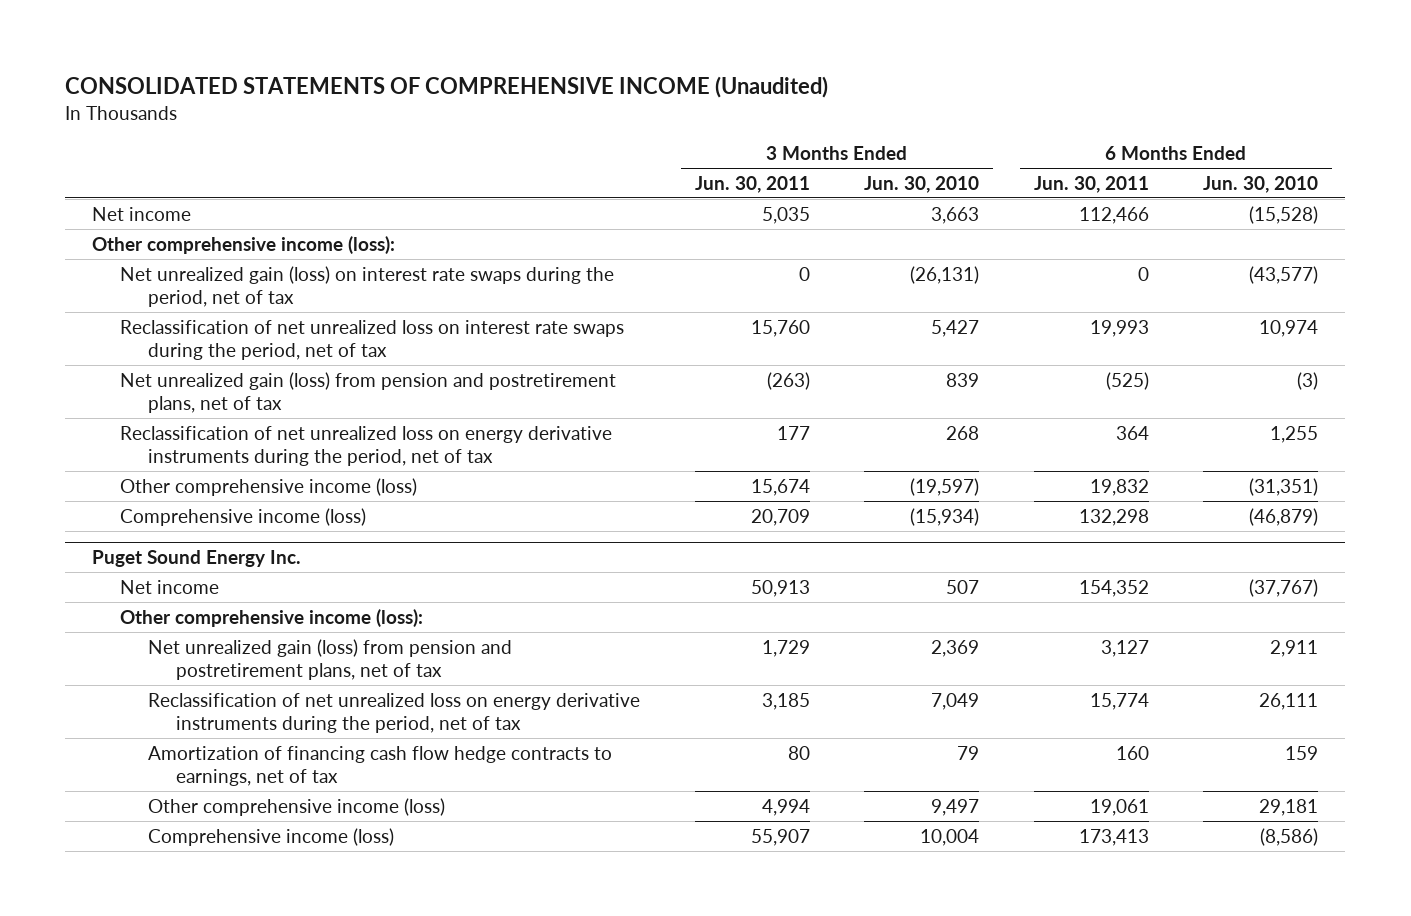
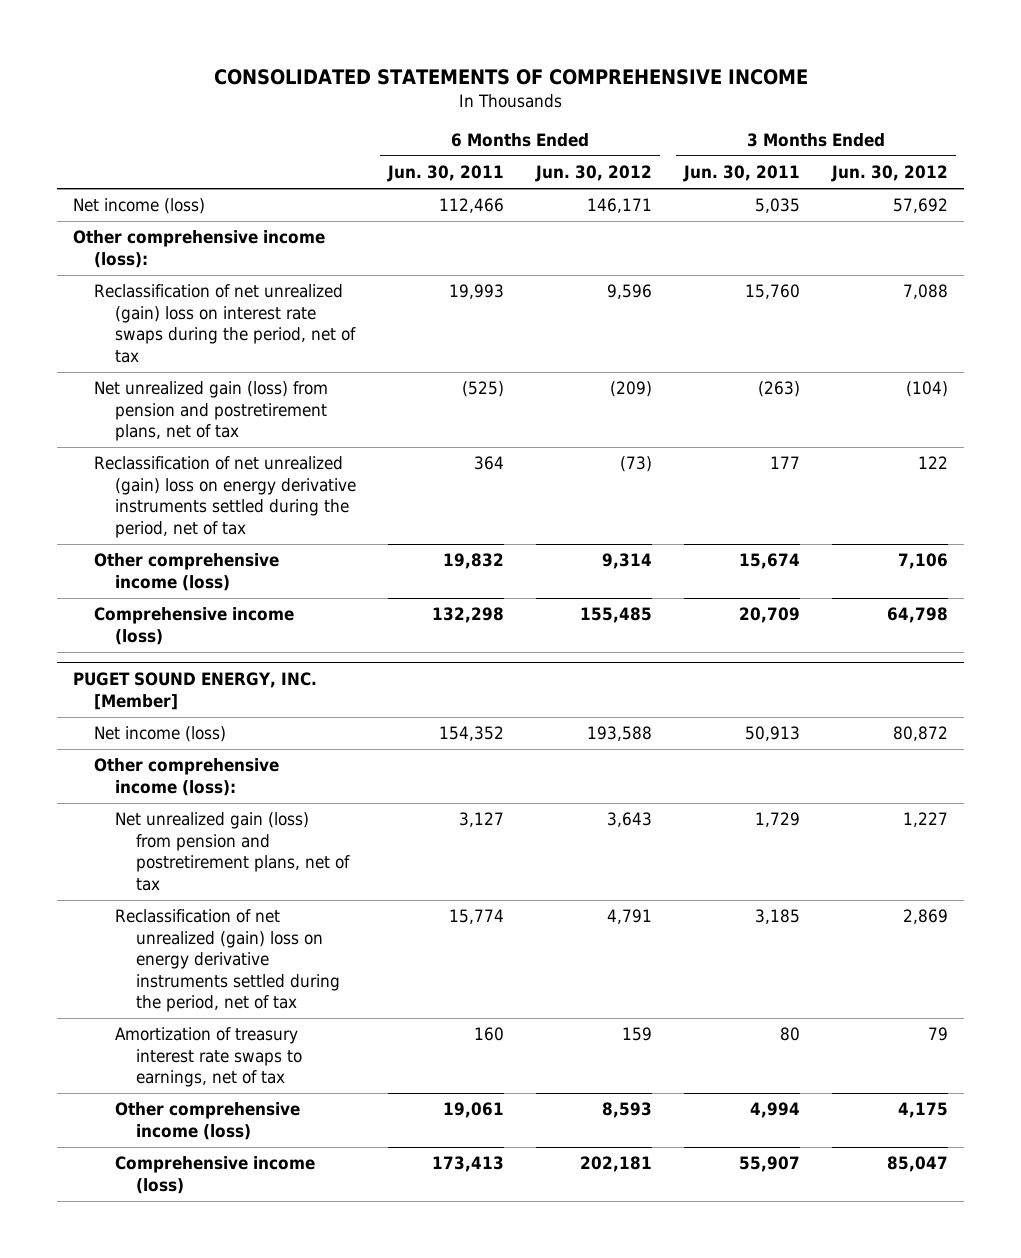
- CONSOLIDATED STATEMENTS OF COMPREHENSIVE INCOME (Unaudited)
+ CONSOLIDATED STATEMENTS OF COMPREHENSIVE INCOME
- | 3 Months Ended Jun. 30, 2011 | 3 Months Ended Jun. 30, 2010 | 6 Months Ended Jun. 30, 2011 | 6 Months Ended Jun. 30, 2010
+ | 6 Months Ended Jun. 30, 2011 | 6 Months Ended Jun. 30, 2012 | 3 Months Ended Jun. 30, 2011 | 3 Months Ended Jun. 30, 2012
- Net income | 5,035 | 3,663 | 112,466 | (15,528)
+ Net income (loss) | 112,466 | 146,171 | 5,035 | 57,692
- Net unrealized gain (loss) on interest rate swaps during the period, net of tax | 0 | (26,131) | 0 | (43,577)
- Reclassification of net unrealized loss on interest rate swaps during the period, net of tax | 15,760 | 5,427 | 19,993 | 10,974
+ Reclassification of net unrealized (gain) loss on interest rate swaps during the period, net of tax | 19,993 | 9,596 | 15,760 | 7,088
- Reclassification of net unrealized loss on energy derivative instruments during the period, net of tax | 177 | 268 | 364 | 1,255
+ Reclassification of net unrealized (gain) loss on energy derivative instruments settled during the period, net of tax | 364 | (73) | 177 | 122
- Puget Sound Energy Inc.
- Net income | 50,913 | 507 | 154,352 | (37,767)
+ PUGET SOUND ENERGY, INC. [Member]
+ Net income (loss) | 154,352 | 193,588 | 50,913 | 80,872
- Reclassification of net unrealized loss on energy derivative instruments during the period, net of tax | 3,185 | 7,049 | 15,774 | 26,111
- Amortization of financing cash flow hedge contracts to earnings, net of tax | 80 | 79 | 160 | 159
+ Reclassification of net unrealized (gain) loss on energy derivative instruments settled during the period, net of tax | 15,774 | 4,791 | 3,185 | 2,869
+ Amortization of treasury interest rate swaps to earnings, net of tax | 160 | 159 | 80 | 79

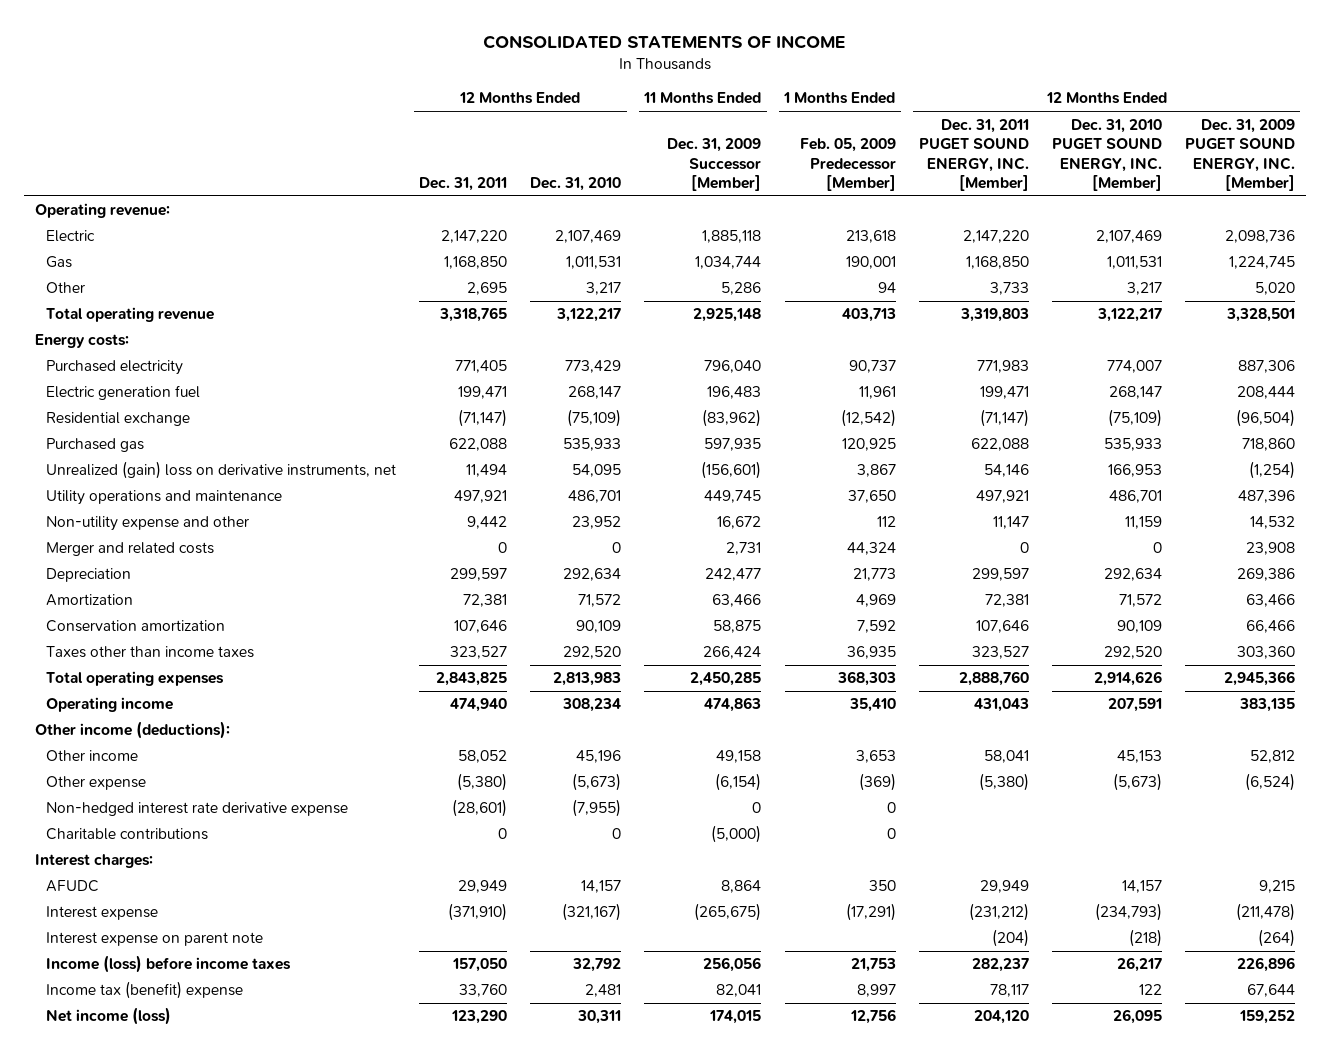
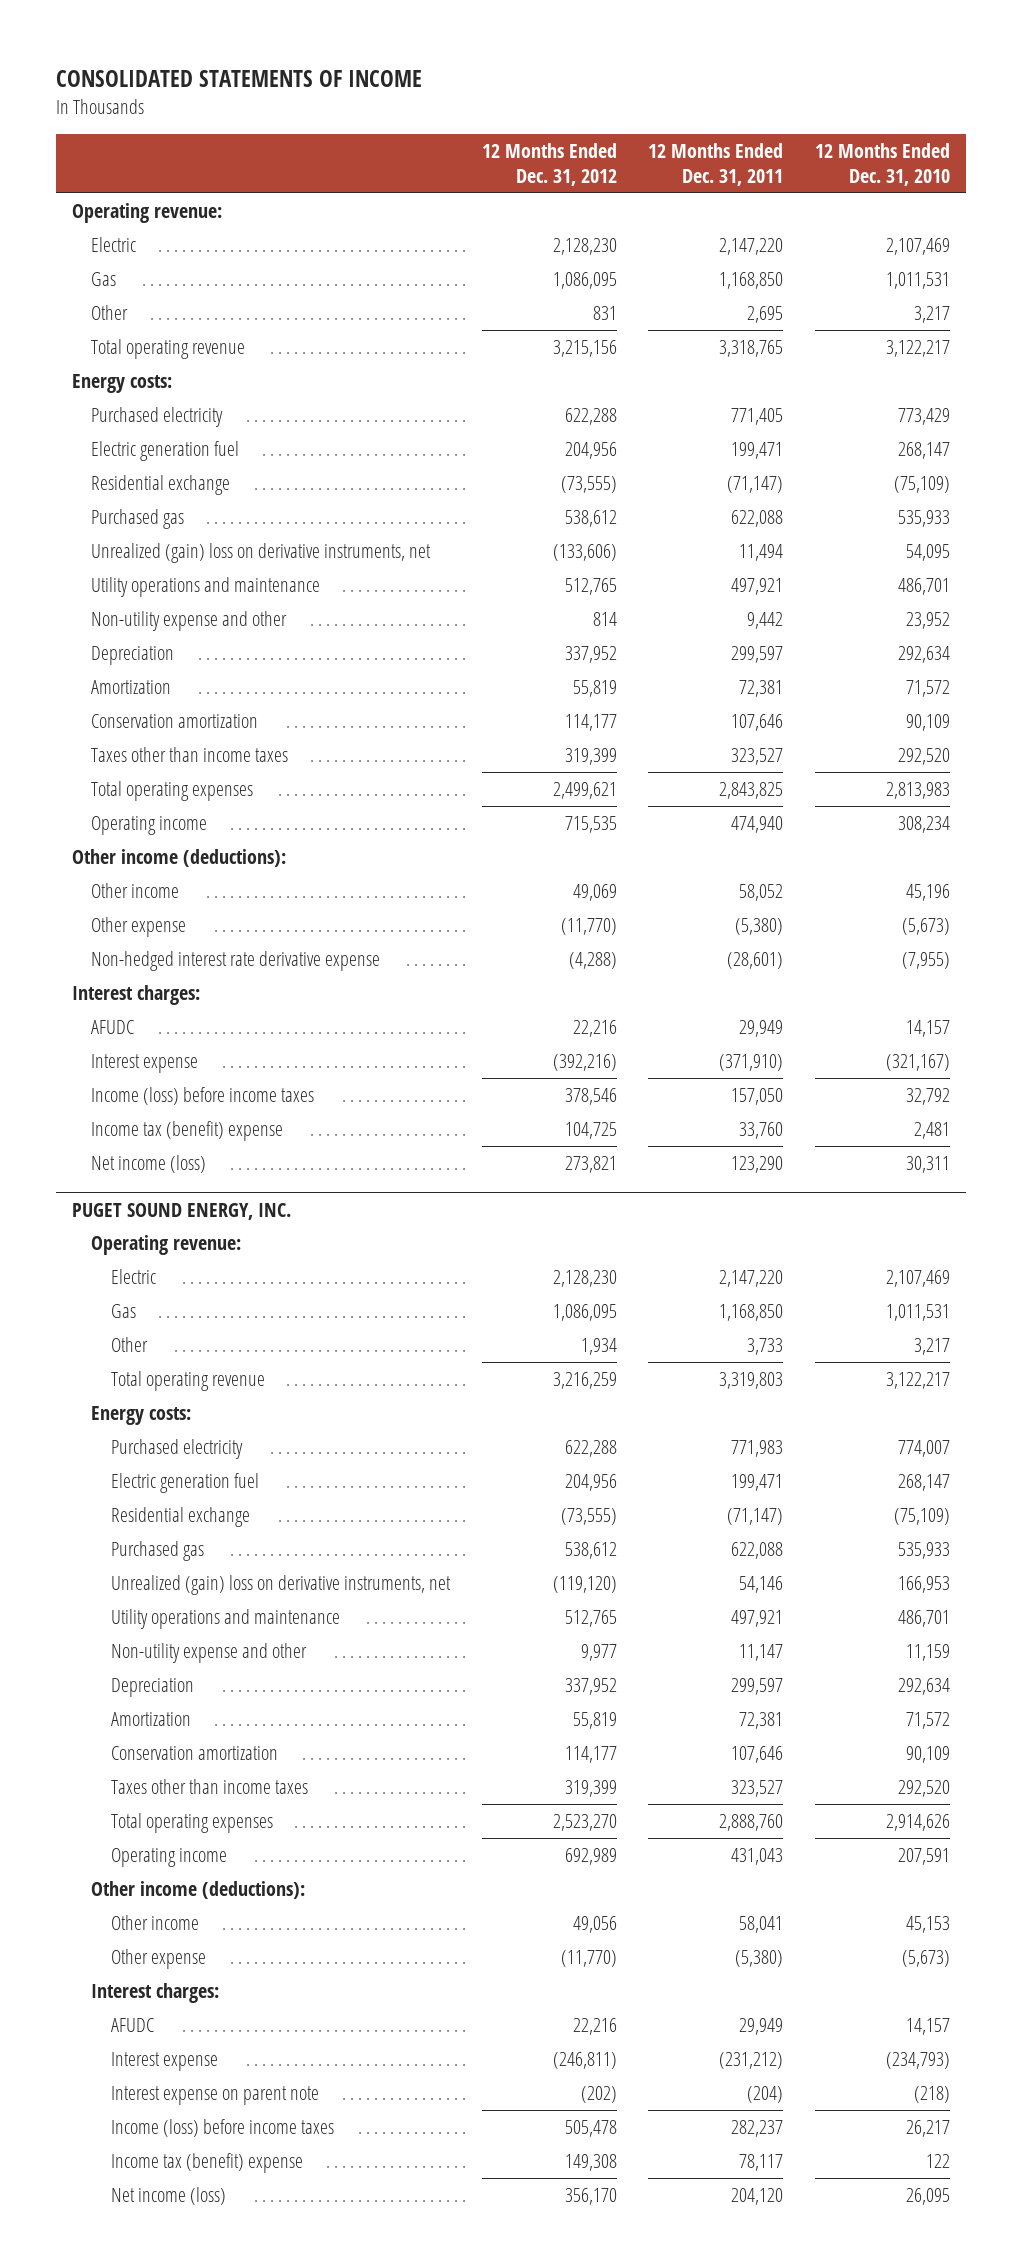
- | 12 Months Ended Dec. 31, 2011 | 12 Months Ended Dec. 31, 2010 | 11 Months Ended Dec. 31, 2009 Successor [Member] | 1 Months Ended Feb. 05, 2009 Predecessor [Member] | 12 Months Ended Dec. 31, 2011 PUGET SOUND ENERGY, INC. [Member] | 12 Months Ended Dec. 31, 2010 PUGET SOUND ENERGY, INC. [Member] | 12 Months Ended Dec. 31, 2009 PUGET SOUND ENERGY, INC. [Member]
+ | 12 Months Ended Dec. 31, 2012 | 12 Months Ended Dec. 31, 2011 | 12 Months Ended Dec. 31, 2010
- Merger and related costs | 0 | 0 | 2,731 | 44,324 | 0 | 0 | 23,908
- Charitable contributions | 0 | 0 | (5,000) | 0 | | |
- Interest expense on parent note | | | | | (204) | (218) | (264)
+ PUGET SOUND ENERGY, INC.
+ Operating revenue:
+ Electric | 2,128,230 | 2,147,220 | 2,107,469
+ Gas | 1,086,095 | 1,168,850 | 1,011,531
+ Other | 1,934 | 3,733 | 3,217
+ Total operating revenue | 3,216,259 | 3,319,803 | 3,122,217
+ Energy costs:
+ Purchased electricity | 622,288 | 771,983 | 774,007
+ Electric generation fuel | 204,956 | 199,471 | 268,147
+ Residential exchange | (73,555) | (71,147) | (75,109)
+ Purchased gas | 538,612 | 622,088 | 535,933
+ Unrealized (gain) loss on derivative instruments, net | (119,120) | 54,146 | 166,953
+ Utility operations and maintenance | 512,765 | 497,921 | 486,701
+ Non-utility expense and other | 9,977 | 11,147 | 11,159
+ Depreciation | 337,952 | 299,597 | 292,634
+ Amortization | 55,819 | 72,381 | 71,572
+ Conservation amortization | 114,177 | 107,646 | 90,109
+ Taxes other than income taxes | 319,399 | 323,527 | 292,520
+ Total operating expenses | 2,523,270 | 2,888,760 | 2,914,626
+ Operating income | 692,989 | 431,043 | 207,591
+ Other income (deductions):
+ Other income | 49,056 | 58,041 | 45,153
+ Other expense | (11,770) | (5,380) | (5,673)
+ Interest charges:
+ AFUDC | 22,216 | 29,949 | 14,157
+ Interest expense | (246,811) | (231,212) | (234,793)
+ Interest expense on parent note | (202) | (204) | (218)
+ Income (loss) before income taxes | 505,478 | 282,237 | 26,217
+ Income tax (benefit) expense | 149,308 | 78,117 | 122
+ Net income (loss) | 356,170 | 204,120 | 26,095

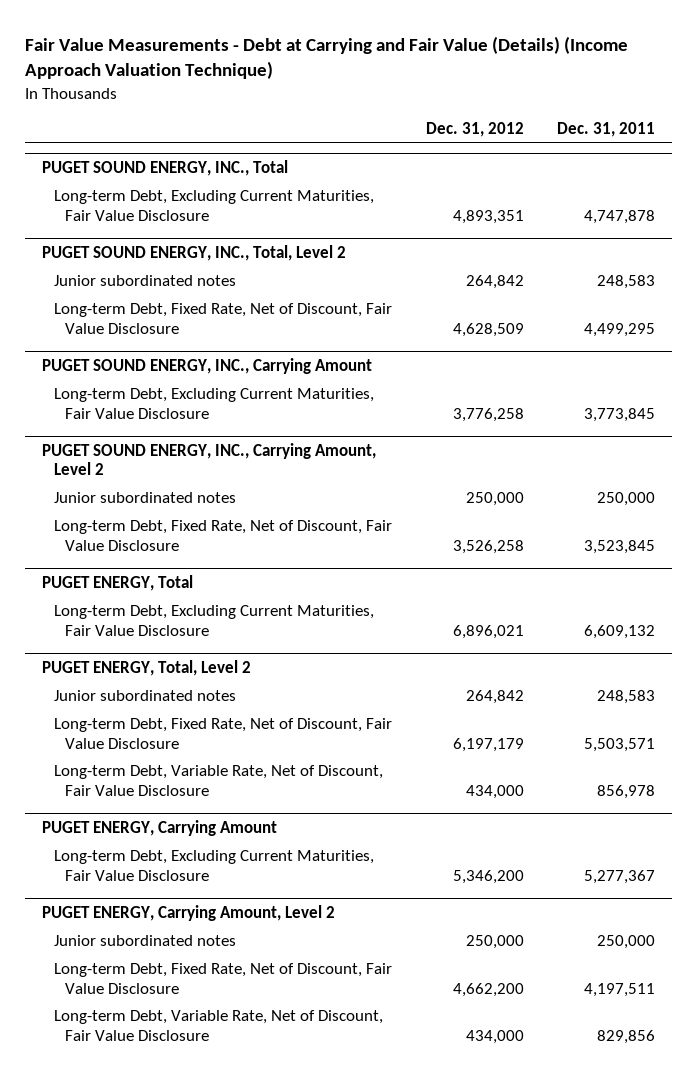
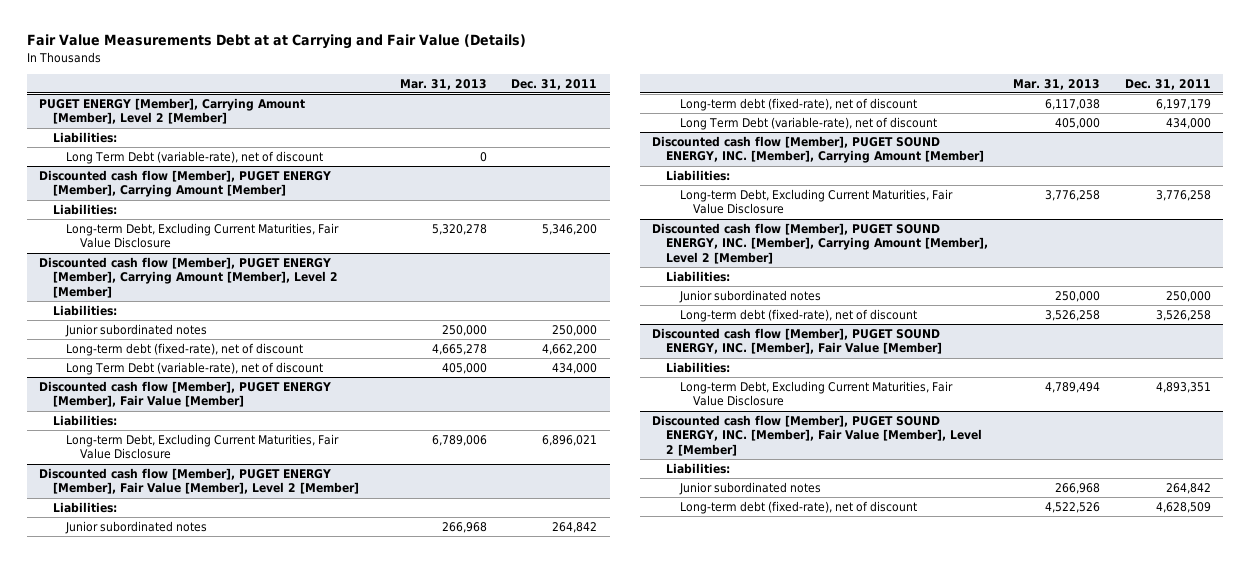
- Fair Value Measurements - Debt at Carrying and Fair Value (Details) (Income Approach Valuation Technique)
+ Fair Value Measurements Debt at at Carrying and Fair Value (Details)
- | Dec. 31, 2012 | Dec. 31, 2011
+ | Mar. 31, 2013 | Dec. 31, 2011
- PUGET SOUND ENERGY, INC., Total
- Long-term Debt, Excluding Current Maturities, Fair Value Disclosure | 4,893,351 | 4,747,878
- PUGET SOUND ENERGY, INC., Total, Level 2
- Junior subordinated notes | 264,842 | 248,583
- Long-term Debt, Fixed Rate, Net of Discount, Fair Value Disclosure | 4,628,509 | 4,499,295
- PUGET SOUND ENERGY, INC., Carrying Amount
- Long-term Debt, Excluding Current Maturities, Fair Value Disclosure | 3,776,258 | 3,773,845
- PUGET SOUND ENERGY, INC., Carrying Amount, Level 2
+ PUGET ENERGY [Member], Carrying Amount [Member], Level 2 [Member]
+ Liabilities:
+ Long Term Debt (variable-rate), net of discount | 0 |
+ Discounted cash flow [Member], PUGET ENERGY [Member], Carrying Amount [Member]
+ Liabilities:
+ Long-term Debt, Excluding Current Maturities, Fair Value Disclosure | 5,320,278 | 5,346,200
+ Discounted cash flow [Member], PUGET ENERGY [Member], Carrying Amount [Member], Level 2 [Member]
+ Liabilities:
- Long-term Debt, Fixed Rate, Net of Discount, Fair Value Disclosure | 3,526,258 | 3,523,845
- PUGET ENERGY, Total
- Long-term Debt, Excluding Current Maturities, Fair Value Disclosure | 6,896,021 | 6,609,132
- PUGET ENERGY, Total, Level 2
- Junior subordinated notes | 264,842 | 248,583
- Long-term Debt, Fixed Rate, Net of Discount, Fair Value Disclosure | 6,197,179 | 5,503,571
- Long-term Debt, Variable Rate, Net of Discount, Fair Value Disclosure | 434,000 | 856,978
- PUGET ENERGY, Carrying Amount
- Long-term Debt, Excluding Current Maturities, Fair Value Disclosure | 5,346,200 | 5,277,367
- PUGET ENERGY, Carrying Amount, Level 2
+ Long-term debt (fixed-rate), net of discount | 4,665,278 | 4,662,200
+ Long Term Debt (variable-rate), net of discount | 405,000 | 434,000
+ Discounted cash flow [Member], PUGET ENERGY [Member], Fair Value [Member]
+ Liabilities:
+ Long-term Debt, Excluding Current Maturities, Fair Value Disclosure | 6,789,006 | 6,896,021
+ Discounted cash flow [Member], PUGET ENERGY [Member], Fair Value [Member], Level 2 [Member]
+ Liabilities:
+ Junior subordinated notes | 266,968 | 264,842
+ Long-term debt (fixed-rate), net of discount | 6,117,038 | 6,197,179
+ Long Term Debt (variable-rate), net of discount | 405,000 | 434,000
+ Discounted cash flow [Member], PUGET SOUND ENERGY, INC. [Member], Carrying Amount [Member]
+ Liabilities:
+ Long-term Debt, Excluding Current Maturities, Fair Value Disclosure | 3,776,258 | 3,776,258
+ Discounted cash flow [Member], PUGET SOUND ENERGY, INC. [Member], Carrying Amount [Member], Level 2 [Member]
+ Liabilities:
- Long-term Debt, Fixed Rate, Net of Discount, Fair Value Disclosure | 4,662,200 | 4,197,511
- Long-term Debt, Variable Rate, Net of Discount, Fair Value Disclosure | 434,000 | 829,856
+ Long-term debt (fixed-rate), net of discount | 3,526,258 | 3,526,258
+ Discounted cash flow [Member], PUGET SOUND ENERGY, INC. [Member], Fair Value [Member]
+ Liabilities:
+ Long-term Debt, Excluding Current Maturities, Fair Value Disclosure | 4,789,494 | 4,893,351
+ Discounted cash flow [Member], PUGET SOUND ENERGY, INC. [Member], Fair Value [Member], Level 2 [Member]
+ Liabilities:
+ Junior subordinated notes | 266,968 | 264,842
+ Long-term debt (fixed-rate), net of discount | 4,522,526 | 4,628,509

